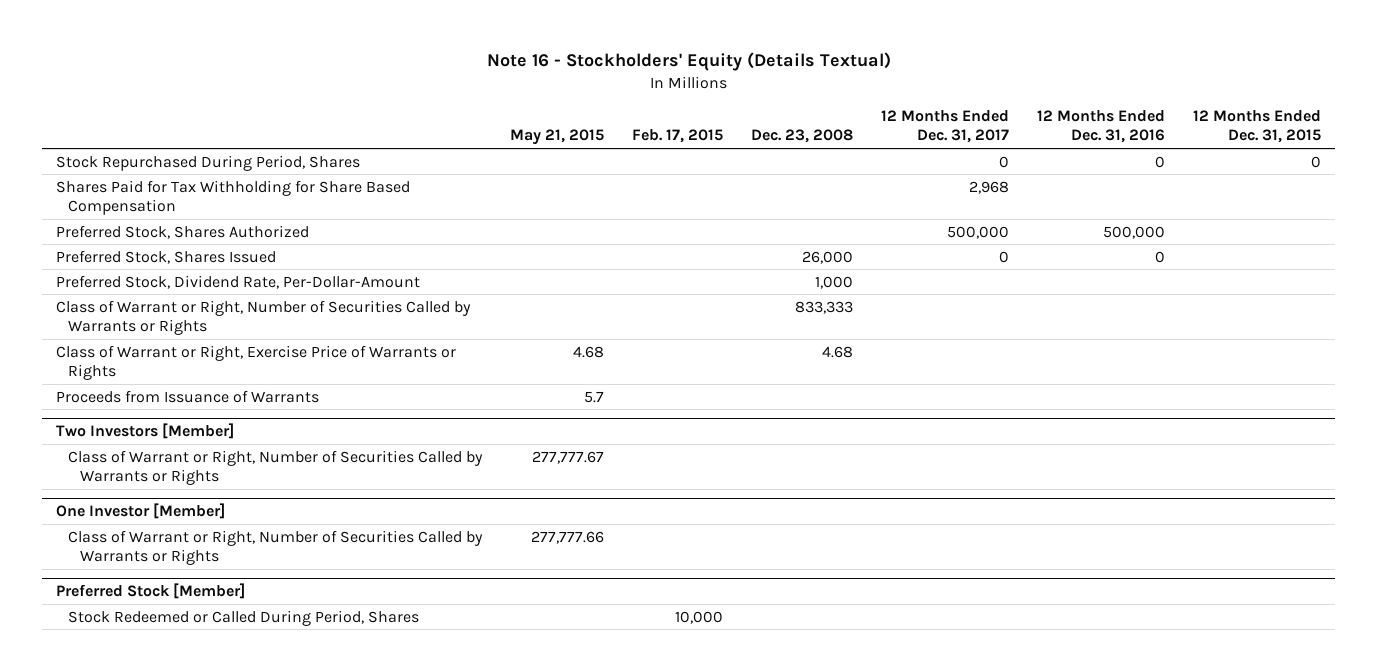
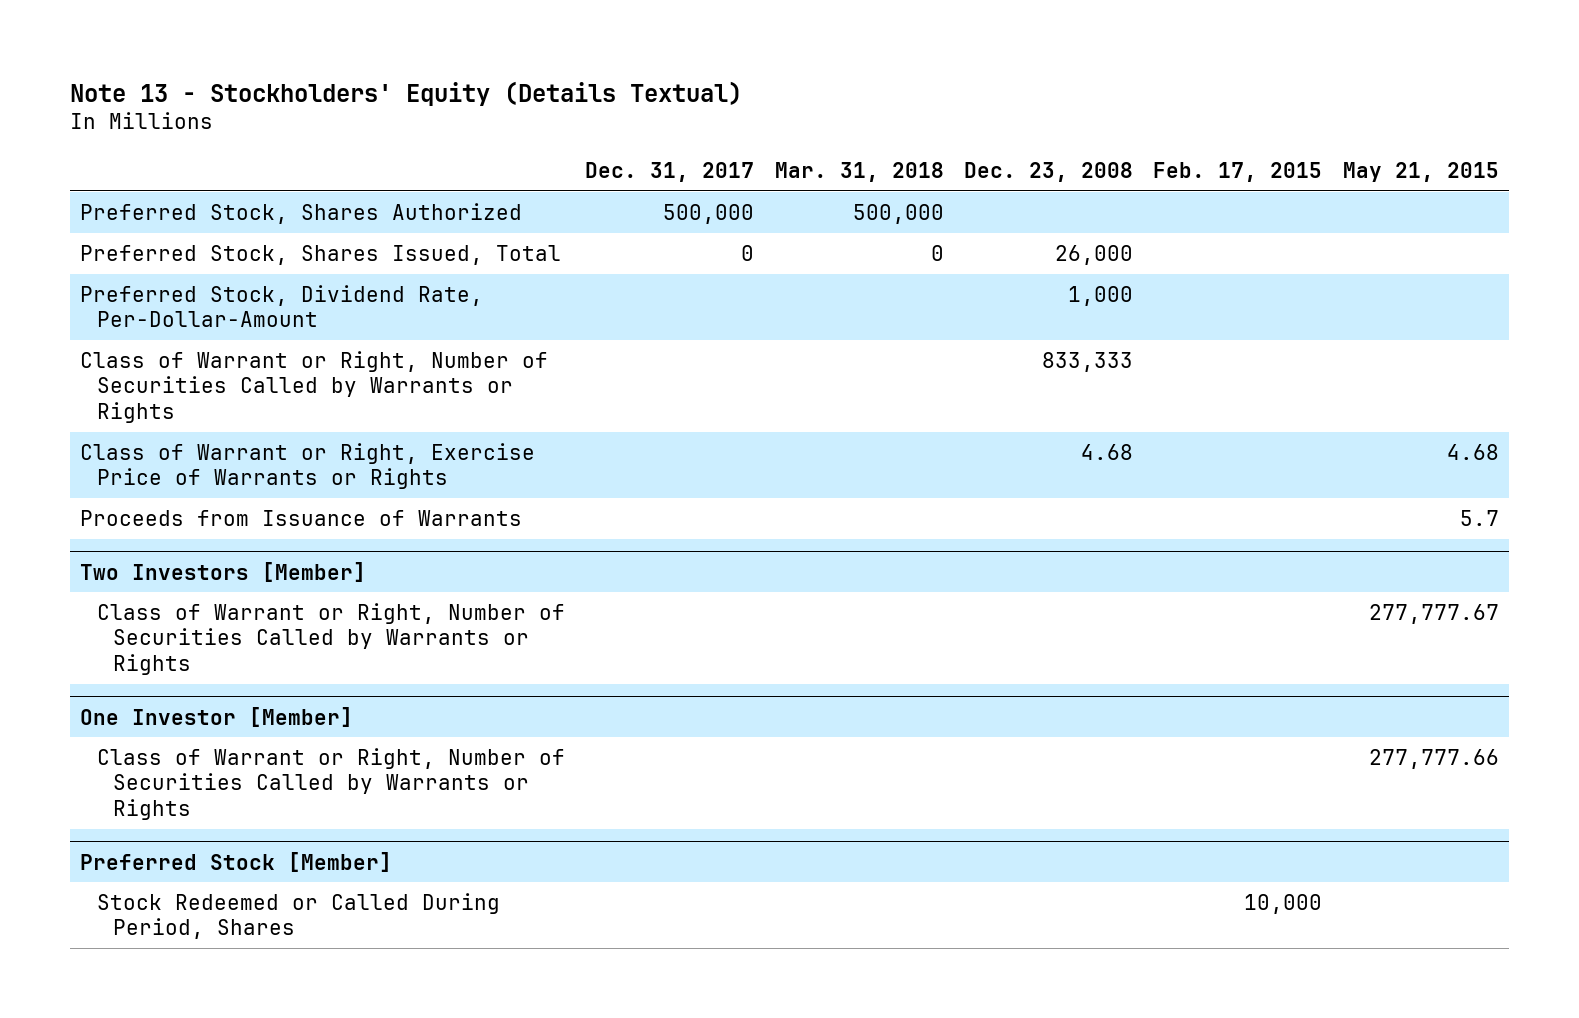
- Note 16 - Stockholders' Equity (Details Textual)
+ Note 13 - Stockholders' Equity (Details Textual)
- | May 21, 2015 | Feb. 17, 2015 | Dec. 23, 2008 | 12 Months Ended Dec. 31, 2017 | 12 Months Ended Dec. 31, 2016 | 12 Months Ended Dec. 31, 2015
+ | Dec. 31, 2017 | Mar. 31, 2018 | Dec. 23, 2008 | Feb. 17, 2015 | May 21, 2015
- Stock Repurchased During Period, Shares | | | | 0 | 0 | 0
- Shares Paid for Tax Withholding for Share Based Compensation | | | | 2,968 | |
- Preferred Stock, Shares Issued | | | 26,000 | 0 | 0 |
+ Preferred Stock, Shares Issued, Total | 0 | 0 | 26,000 | |

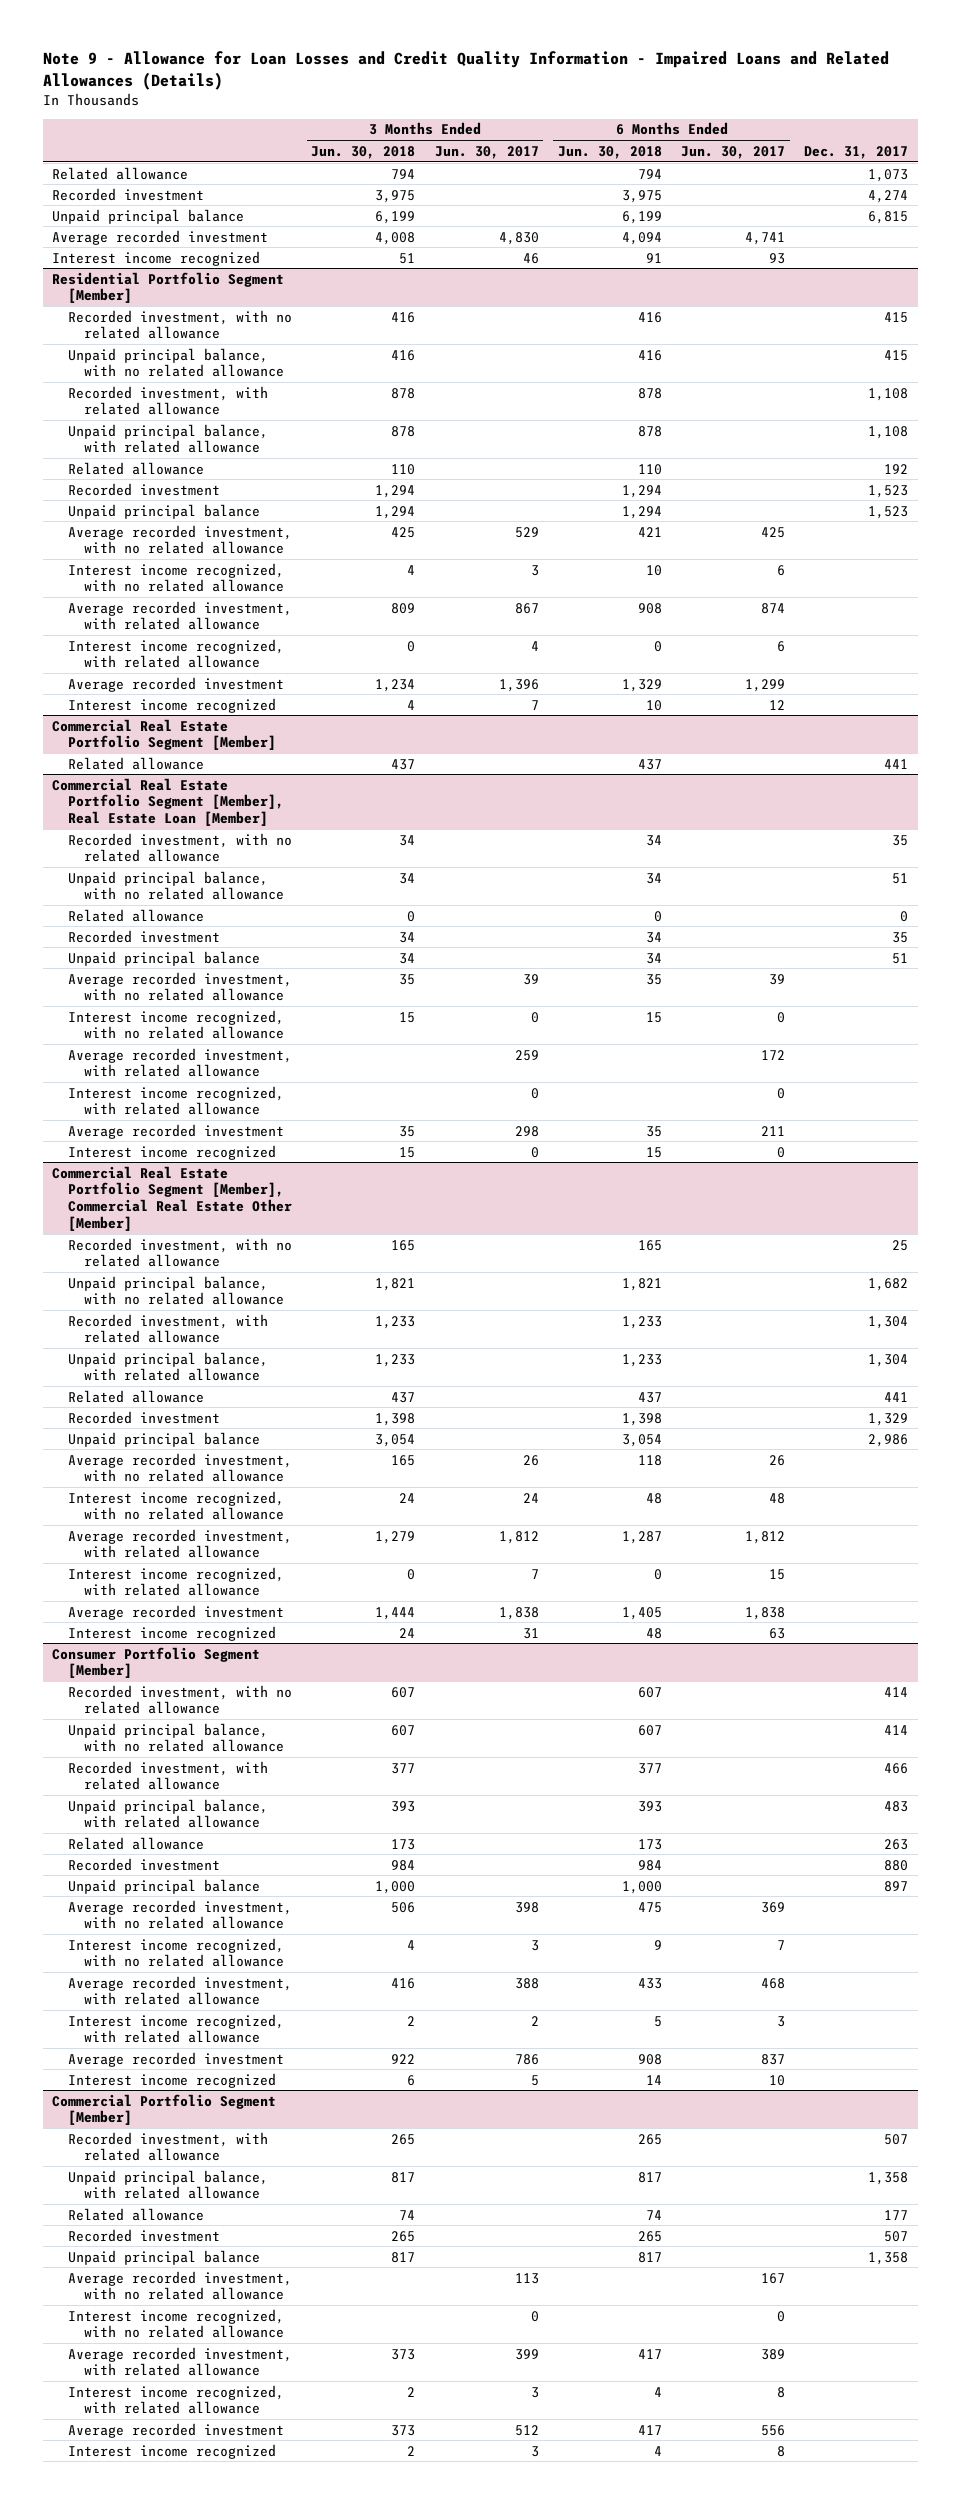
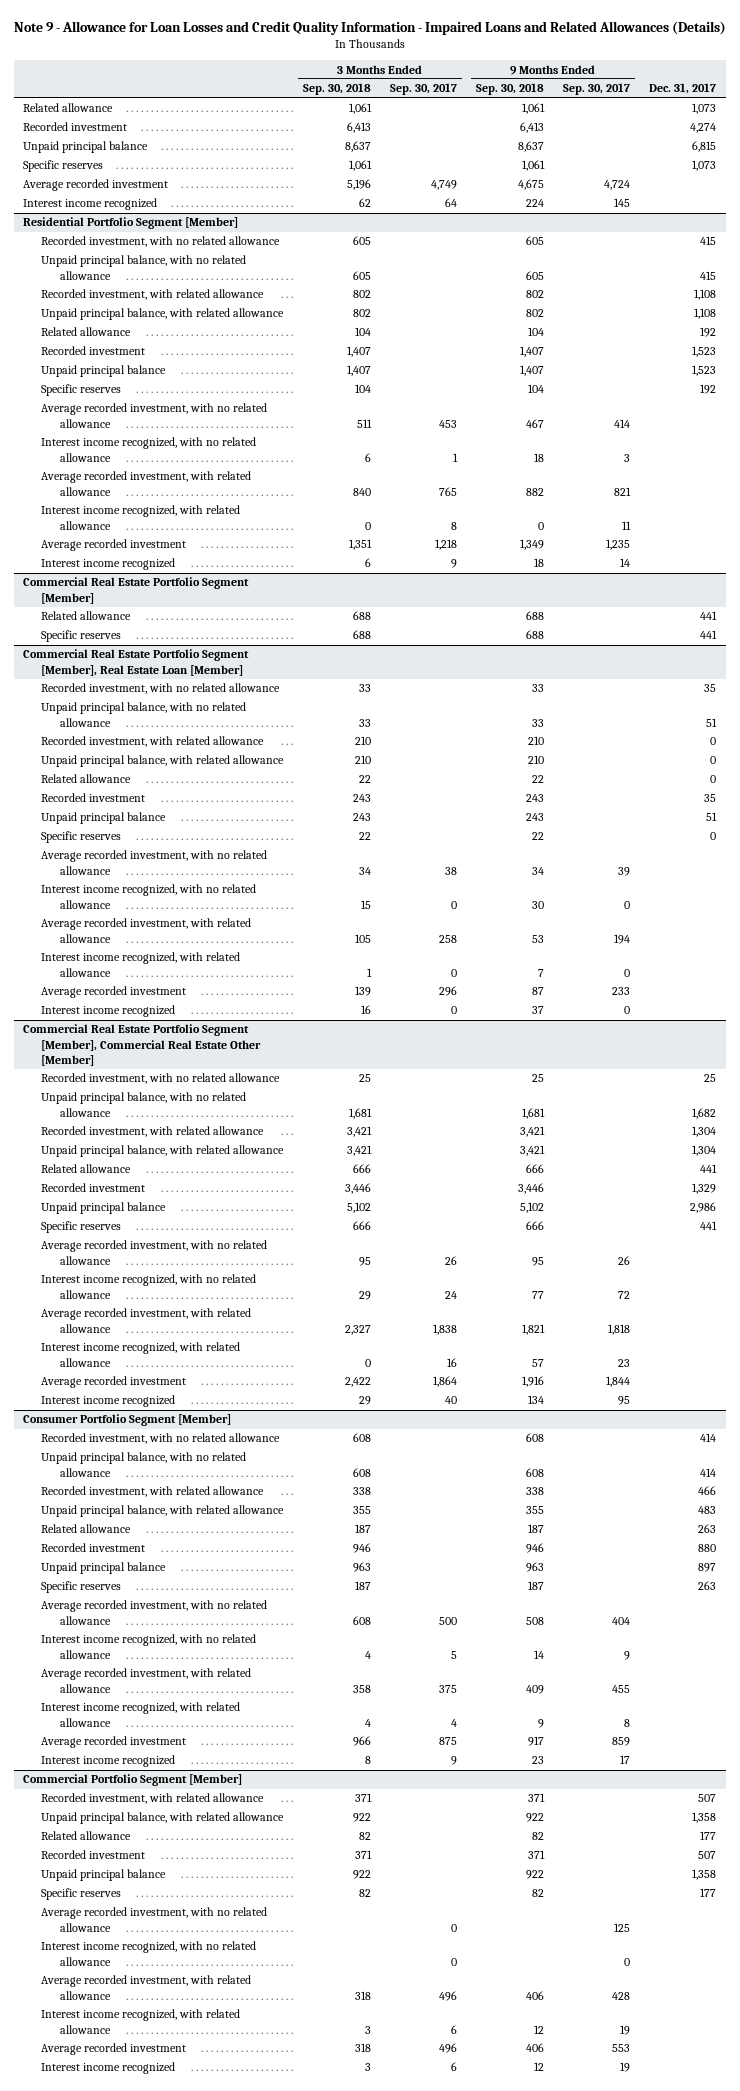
- | 3 Months Ended Jun. 30, 2018 | 3 Months Ended Jun. 30, 2017 | 6 Months Ended Jun. 30, 2018 | 6 Months Ended Jun. 30, 2017 | Dec. 31, 2017
+ | 3 Months Ended Sep. 30, 2018 | 3 Months Ended Sep. 30, 2017 | 9 Months Ended Sep. 30, 2018 | 9 Months Ended Sep. 30, 2017 | Dec. 31, 2017
+ Specific reserves | 1,061 | | 1,061 | | 1,073
@ Residential Portfolio Segment [Member]
+ Specific reserves | 104 | | 104 | | 192
@ Commercial Real Estate Portfolio Segment [Member]
+ Specific reserves | 688 | | 688 | | 441
@ Commercial Real Estate Portfolio Segment [Member], Real Estate Loan [Member]
+ Recorded investment, with related allowance | 210 | | 210 | | 0
+ Unpaid principal balance, with related allowance | 210 | | 210 | | 0
+ Specific reserves | 22 | | 22 | | 0
@ Commercial Real Estate Portfolio Segment [Member], Commercial Real Estate Other [Member]
+ Specific reserves | 666 | | 666 | | 441
@ Consumer Portfolio Segment [Member]
+ Specific reserves | 187 | | 187 | | 263
@ Commercial Portfolio Segment [Member]
+ Specific reserves | 82 | | 82 | | 177

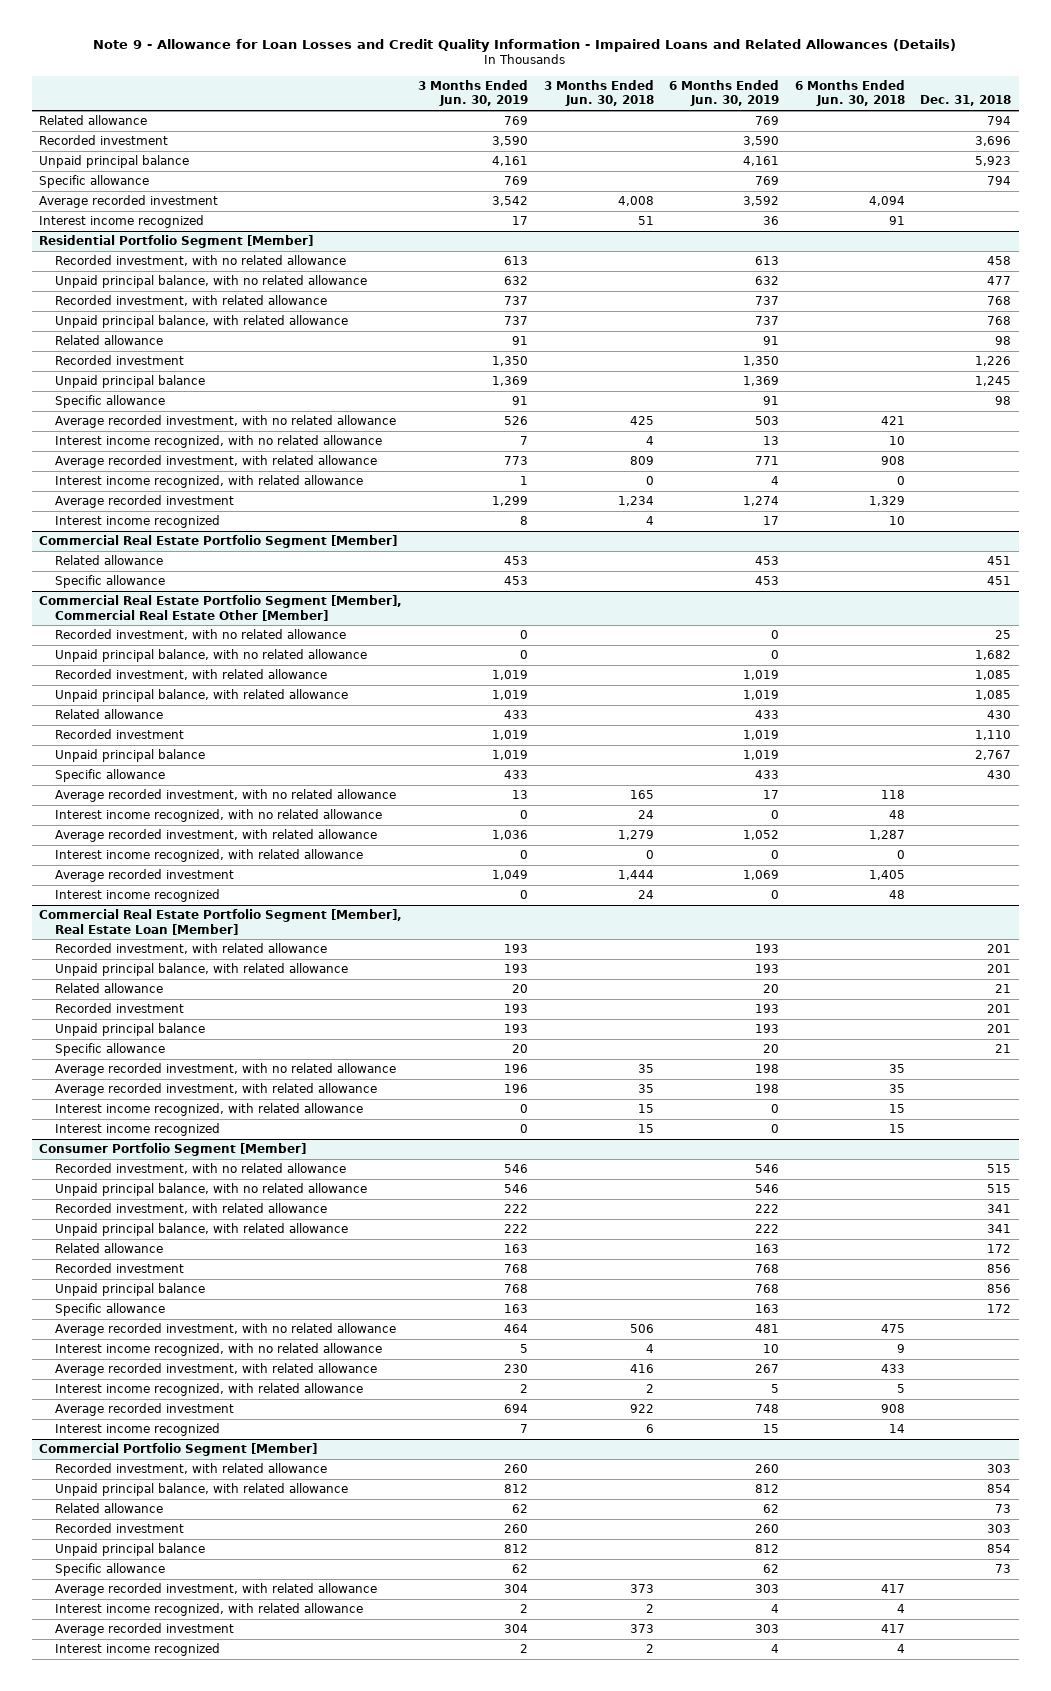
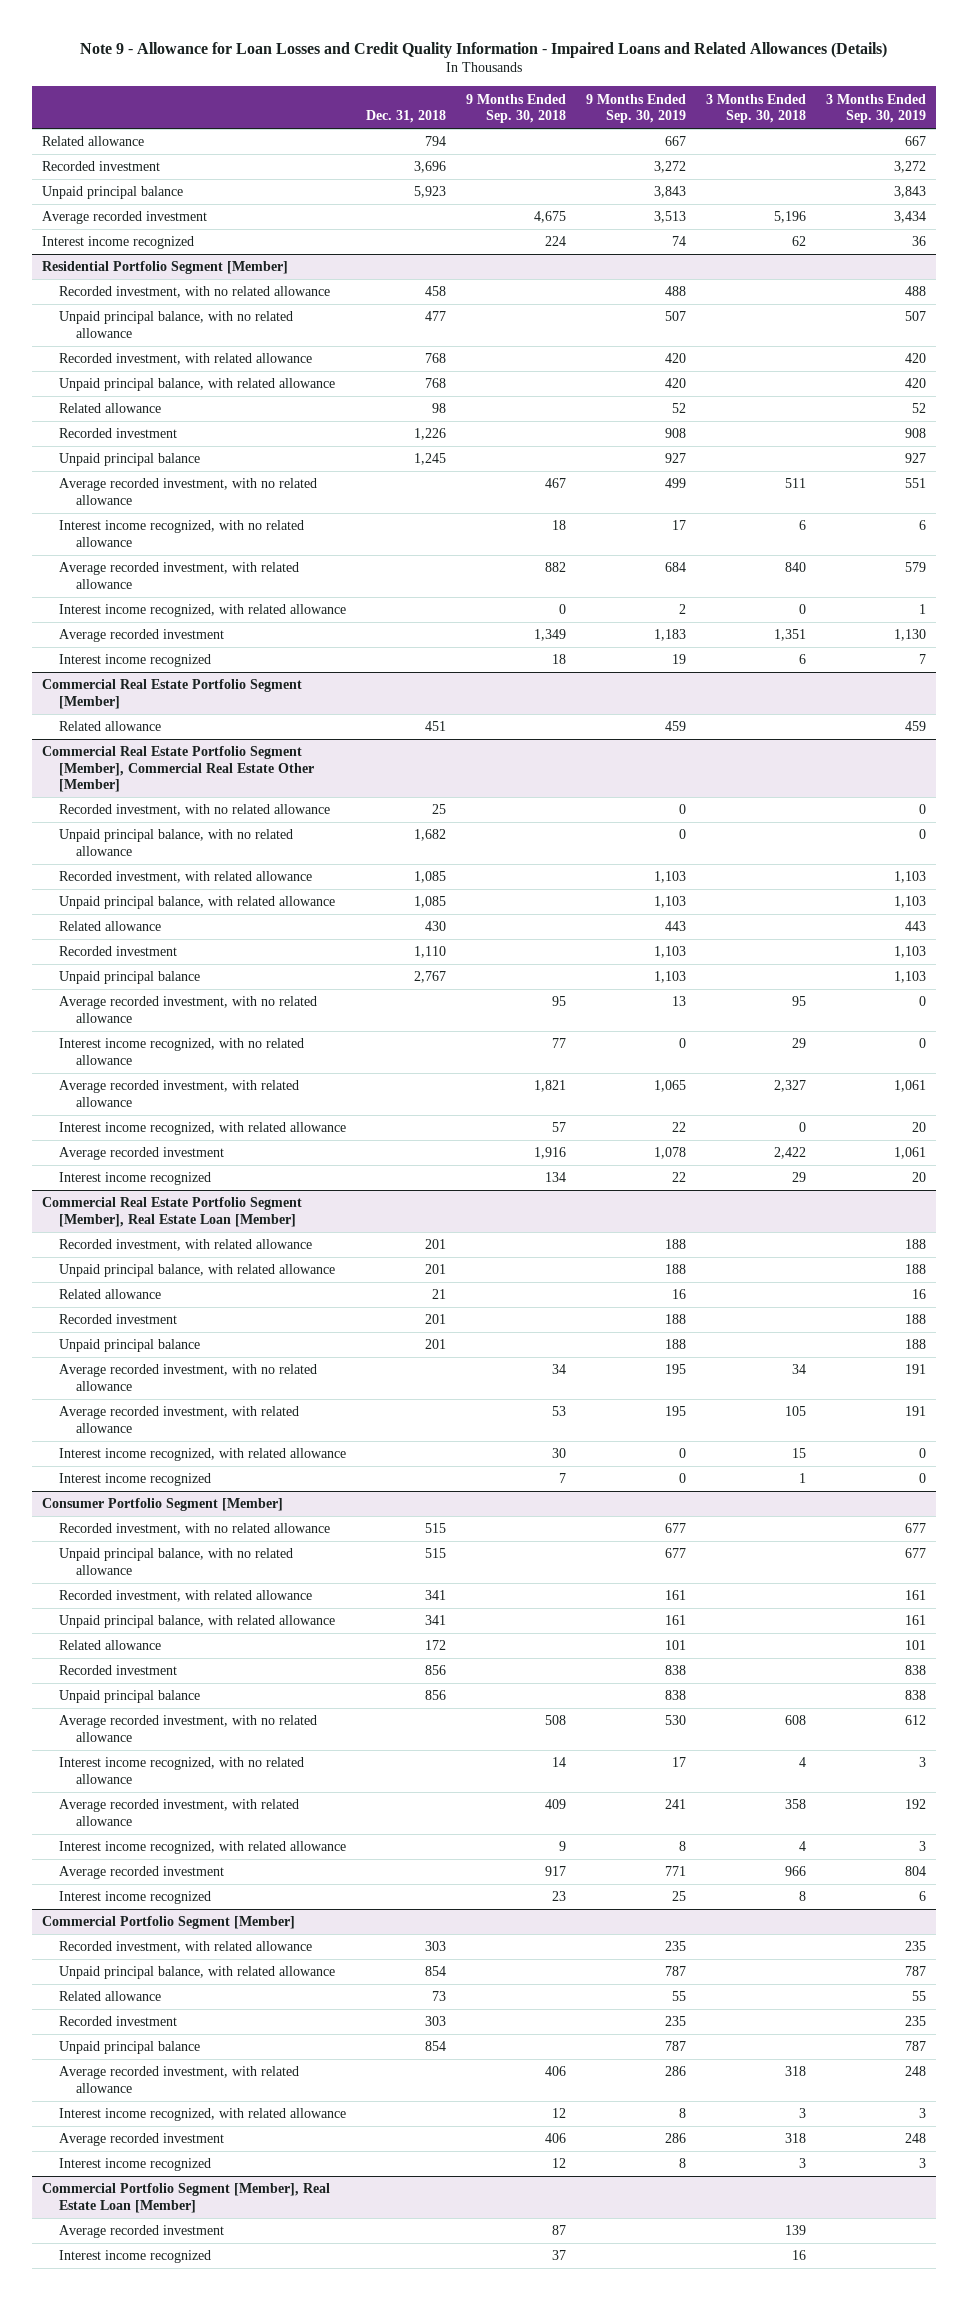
- | 3 Months Ended Jun. 30, 2019 | 3 Months Ended Jun. 30, 2018 | 6 Months Ended Jun. 30, 2019 | 6 Months Ended Jun. 30, 2018 | Dec. 31, 2018
+ | Dec. 31, 2018 | 9 Months Ended Sep. 30, 2018 | 9 Months Ended Sep. 30, 2019 | 3 Months Ended Sep. 30, 2018 | 3 Months Ended Sep. 30, 2019
- Specific allowance | 769 | | 769 | | 794
@ Residential Portfolio Segment [Member]
- Specific allowance | 91 | | 91 | | 98
@ Commercial Real Estate Portfolio Segment [Member]
- Specific allowance | 453 | | 453 | | 451
@ Commercial Real Estate Portfolio Segment [Member], Commercial Real Estate Other [Member]
- Specific allowance | 433 | | 433 | | 430
@ Commercial Real Estate Portfolio Segment [Member], Real Estate Loan [Member]
- Specific allowance | 20 | | 20 | | 21
@ Consumer Portfolio Segment [Member]
- Specific allowance | 163 | | 163 | | 172
@ Commercial Portfolio Segment [Member]
- Specific allowance | 62 | | 62 | | 73
+ Commercial Portfolio Segment [Member], Real Estate Loan [Member]
+ Average recorded investment | | 87 | | 139 |
+ Interest income recognized | | 37 | | 16 |

